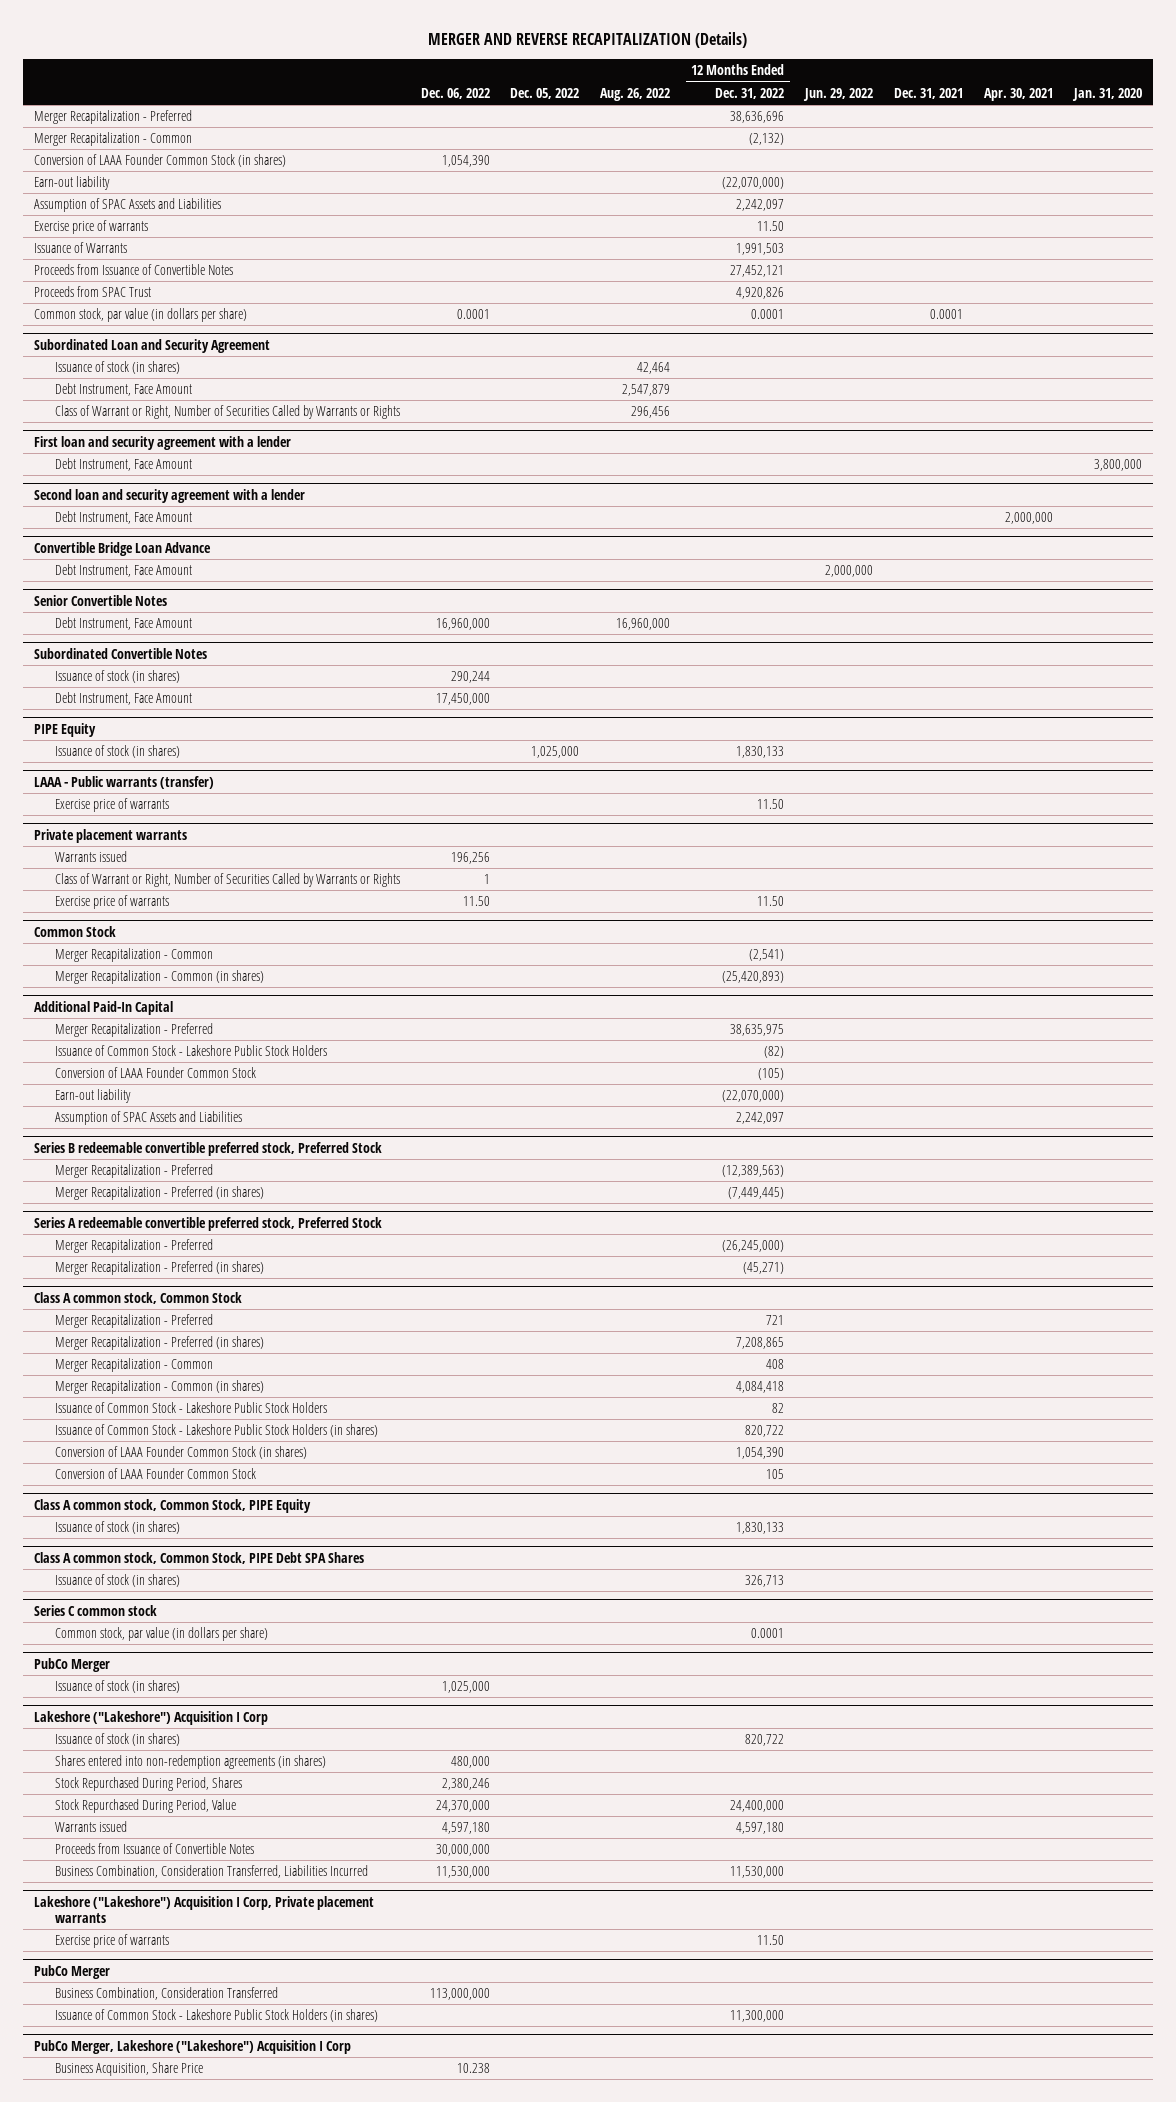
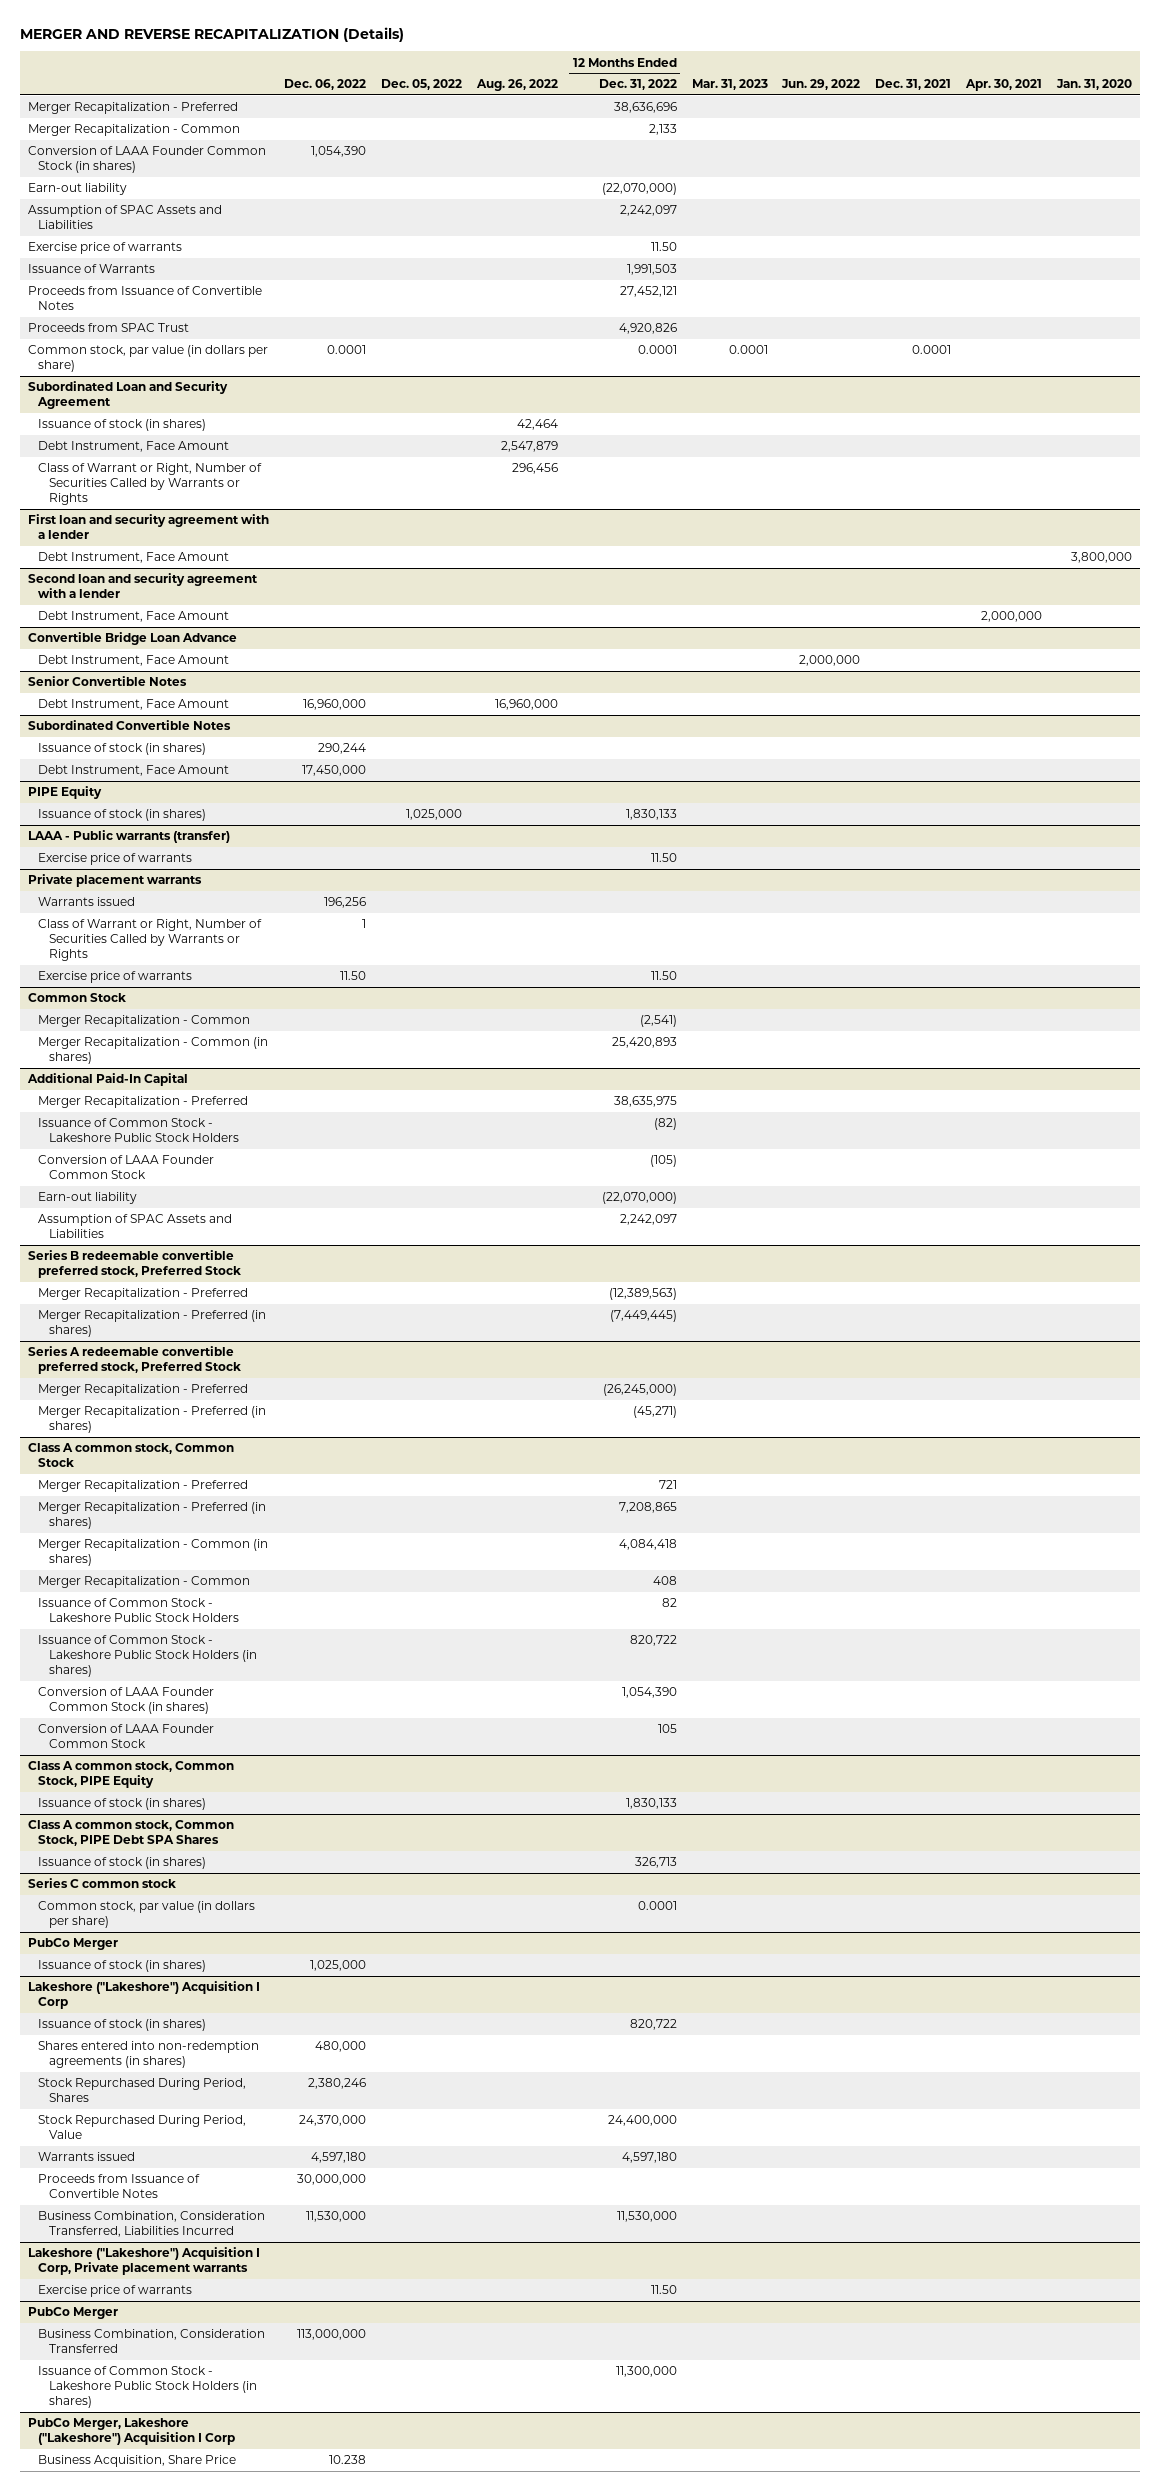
- | Dec. 06, 2022 | Dec. 05, 2022 | Aug. 26, 2022 | 12 Months Ended Dec. 31, 2022 | Jun. 29, 2022 | Dec. 31, 2021 | Apr. 30, 2021 | Jan. 31, 2020
+ | Dec. 06, 2022 | Dec. 05, 2022 | Aug. 26, 2022 | 12 Months Ended Dec. 31, 2022 | Mar. 31, 2023 | Jun. 29, 2022 | Dec. 31, 2021 | Apr. 30, 2021 | Jan. 31, 2020
- Merger Recapitalization - Common | | | | (2,132) | | | |
+ Merger Recapitalization - Common | | | | 2,133 | | | | |
@ Common Stock
- Merger Recapitalization - Common (in shares) | | | | (25,420,893) | | | |
+ Merger Recapitalization - Common (in shares) | | | | 25,420,893 | | | | |
@ Class A common stock, Common Stock
moved down: Merger Recapitalization - Common | | | | 408 | | | | |

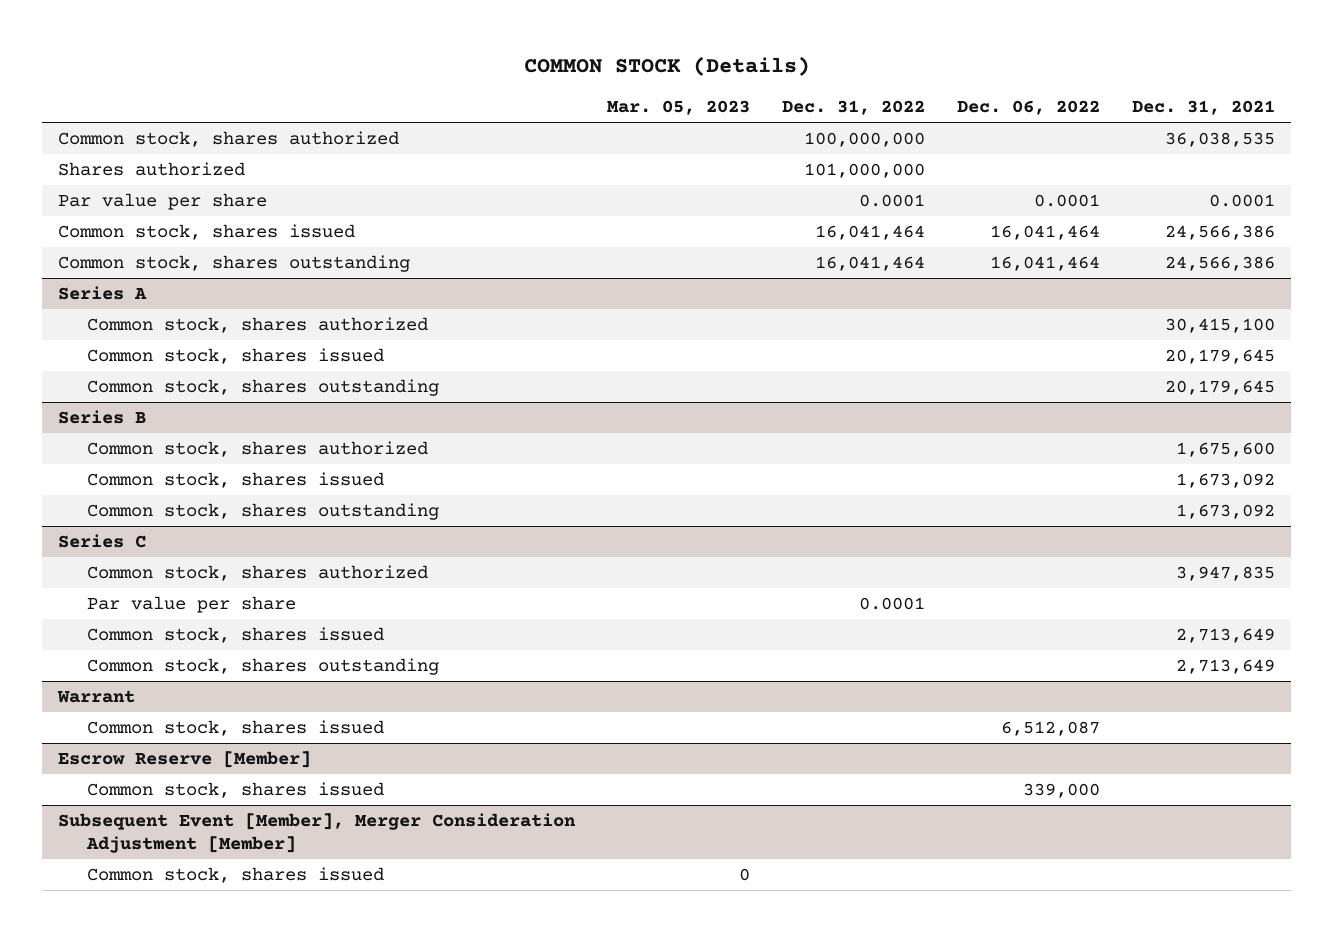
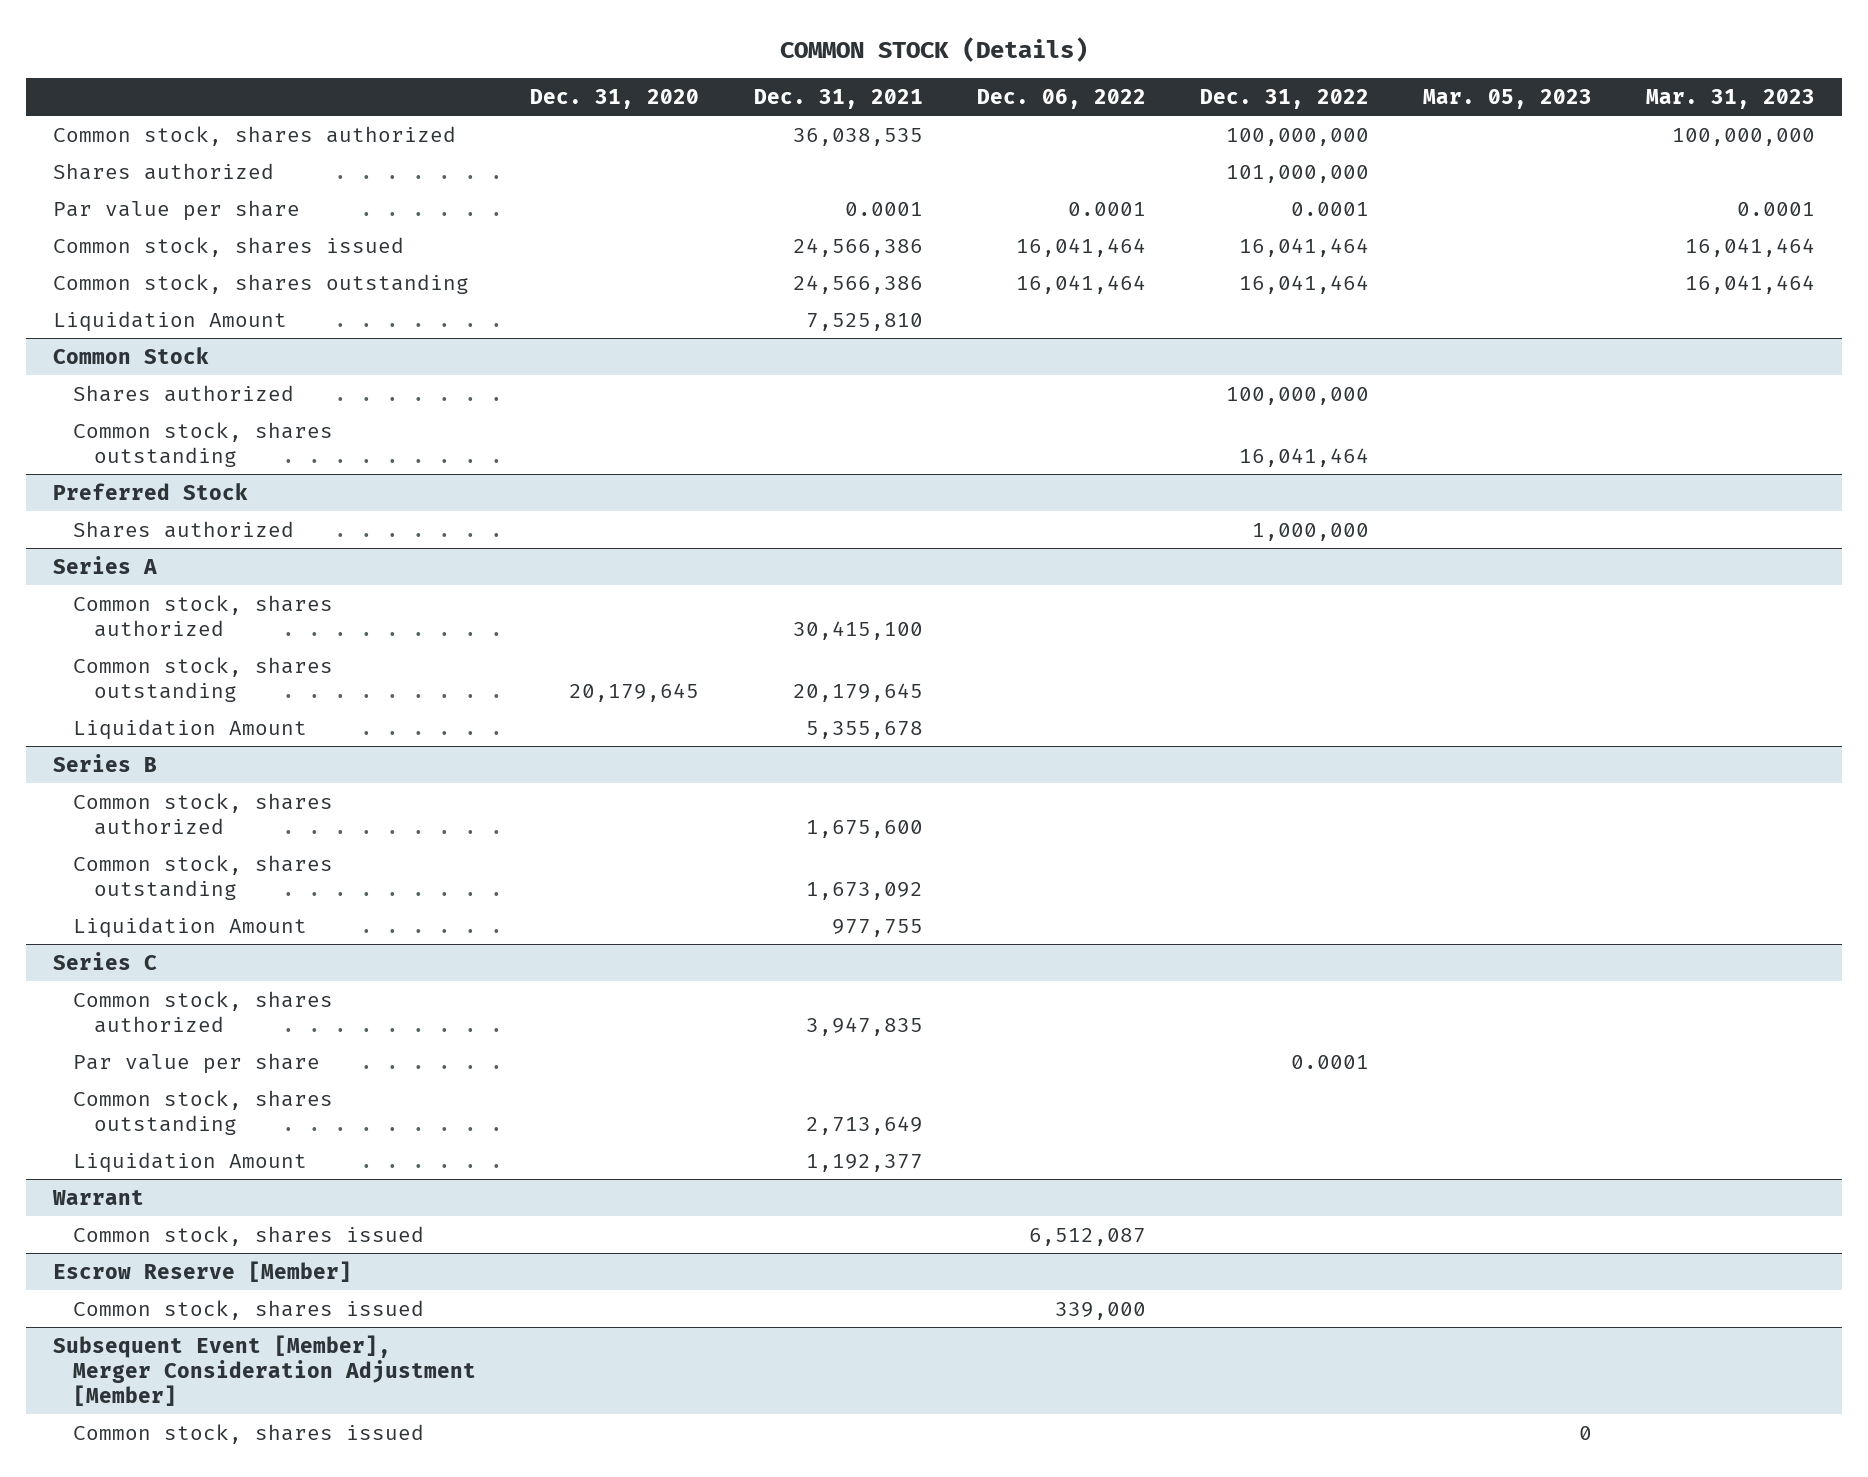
- | Mar. 05, 2023 | Dec. 31, 2022 | Dec. 06, 2022 | Dec. 31, 2021
+ | Dec. 31, 2020 | Dec. 31, 2021 | Dec. 06, 2022 | Dec. 31, 2022 | Mar. 05, 2023 | Mar. 31, 2023
+ Liquidation Amount | | 7,525,810 | | | |
+ Common Stock
+ Shares authorized | | | | 100,000,000 | |
+ Common stock, shares outstanding | | | | 16,041,464 | |
+ Preferred Stock
+ Shares authorized | | | | 1,000,000 | |
@ Series A
- Common stock, shares issued | | | | 20,179,645
+ Liquidation Amount | | 5,355,678 | | | |
@ Series B
- Common stock, shares issued | | | | 1,673,092
+ Liquidation Amount | | 977,755 | | | |
@ Series C
- Common stock, shares issued | | | | 2,713,649
+ Liquidation Amount | | 1,192,377 | | | |

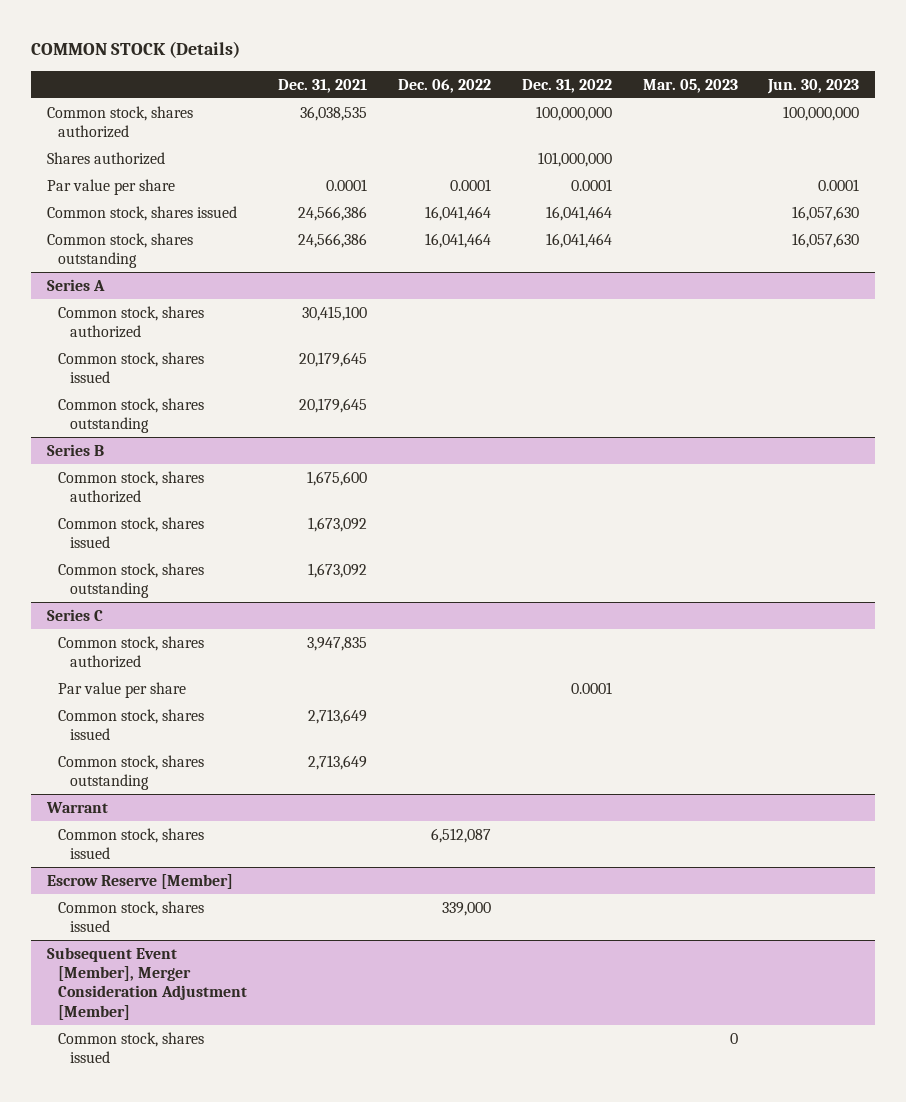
- | Dec. 31, 2020 | Dec. 31, 2021 | Dec. 06, 2022 | Dec. 31, 2022 | Mar. 05, 2023 | Mar. 31, 2023
+ | Dec. 31, 2021 | Dec. 06, 2022 | Dec. 31, 2022 | Mar. 05, 2023 | Jun. 30, 2023
- Liquidation Amount | | 7,525,810 | | | |
- Common Stock
- Shares authorized | | | | 100,000,000 | |
- Common stock, shares outstanding | | | | 16,041,464 | |
- Preferred Stock
- Shares authorized | | | | 1,000,000 | |
@ Series A
+ Common stock, shares issued | 20,179,645 | | | |
- Liquidation Amount | | 5,355,678 | | | |
@ Series B
+ Common stock, shares issued | 1,673,092 | | | |
- Liquidation Amount | | 977,755 | | | |
@ Series C
+ Common stock, shares issued | 2,713,649 | | | |
- Liquidation Amount | | 1,192,377 | | | |

